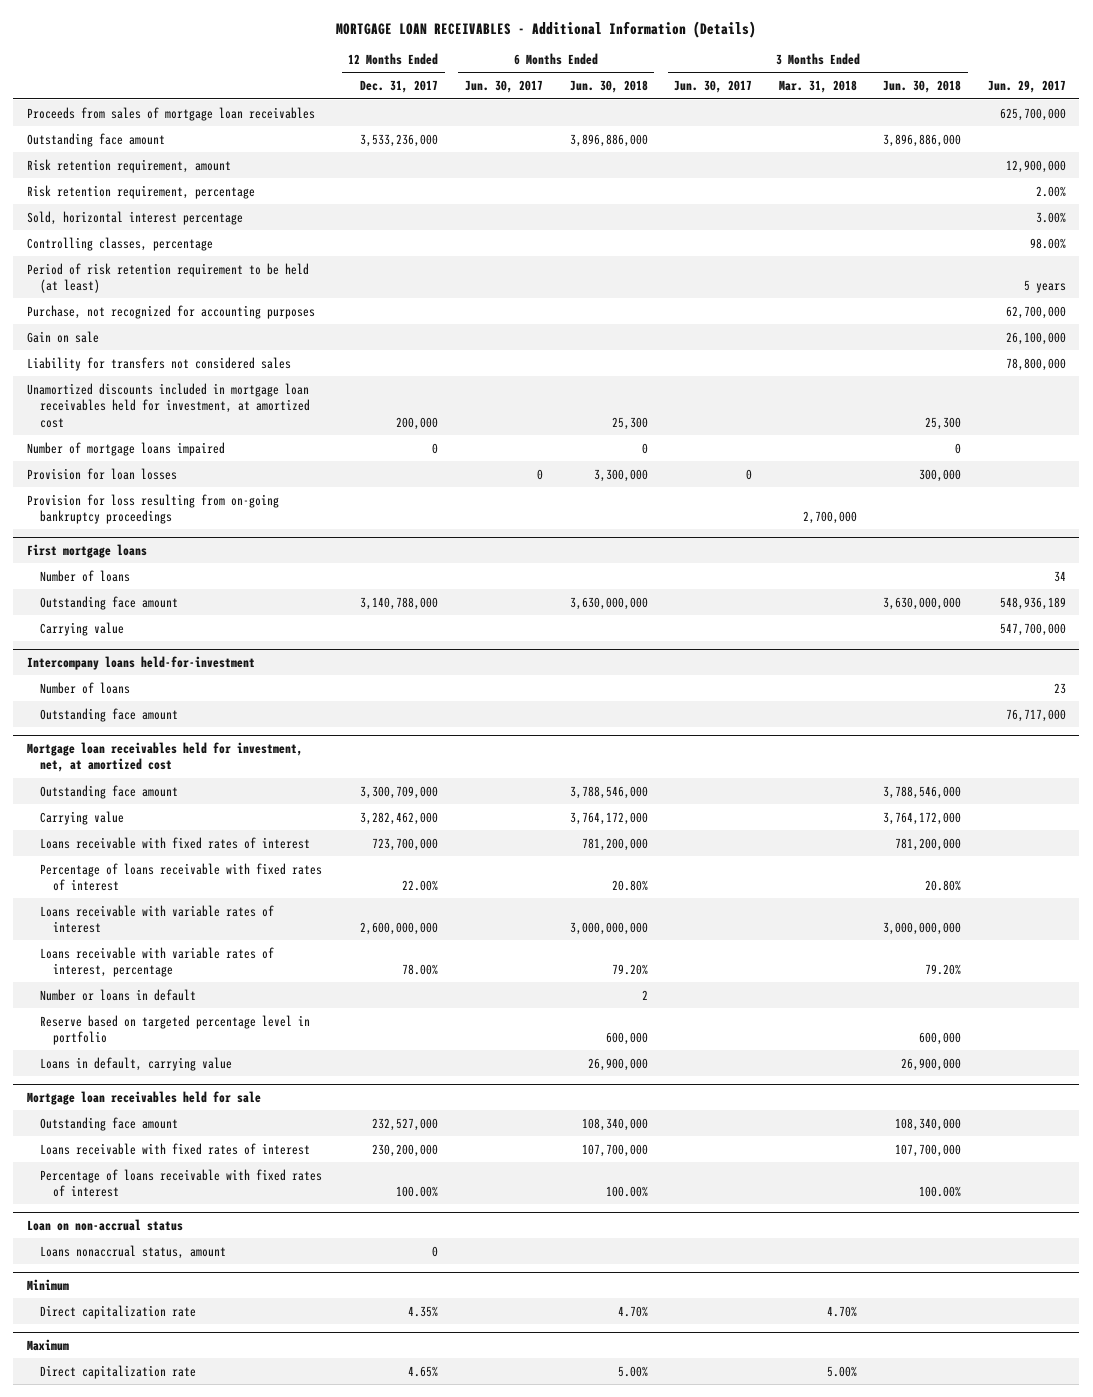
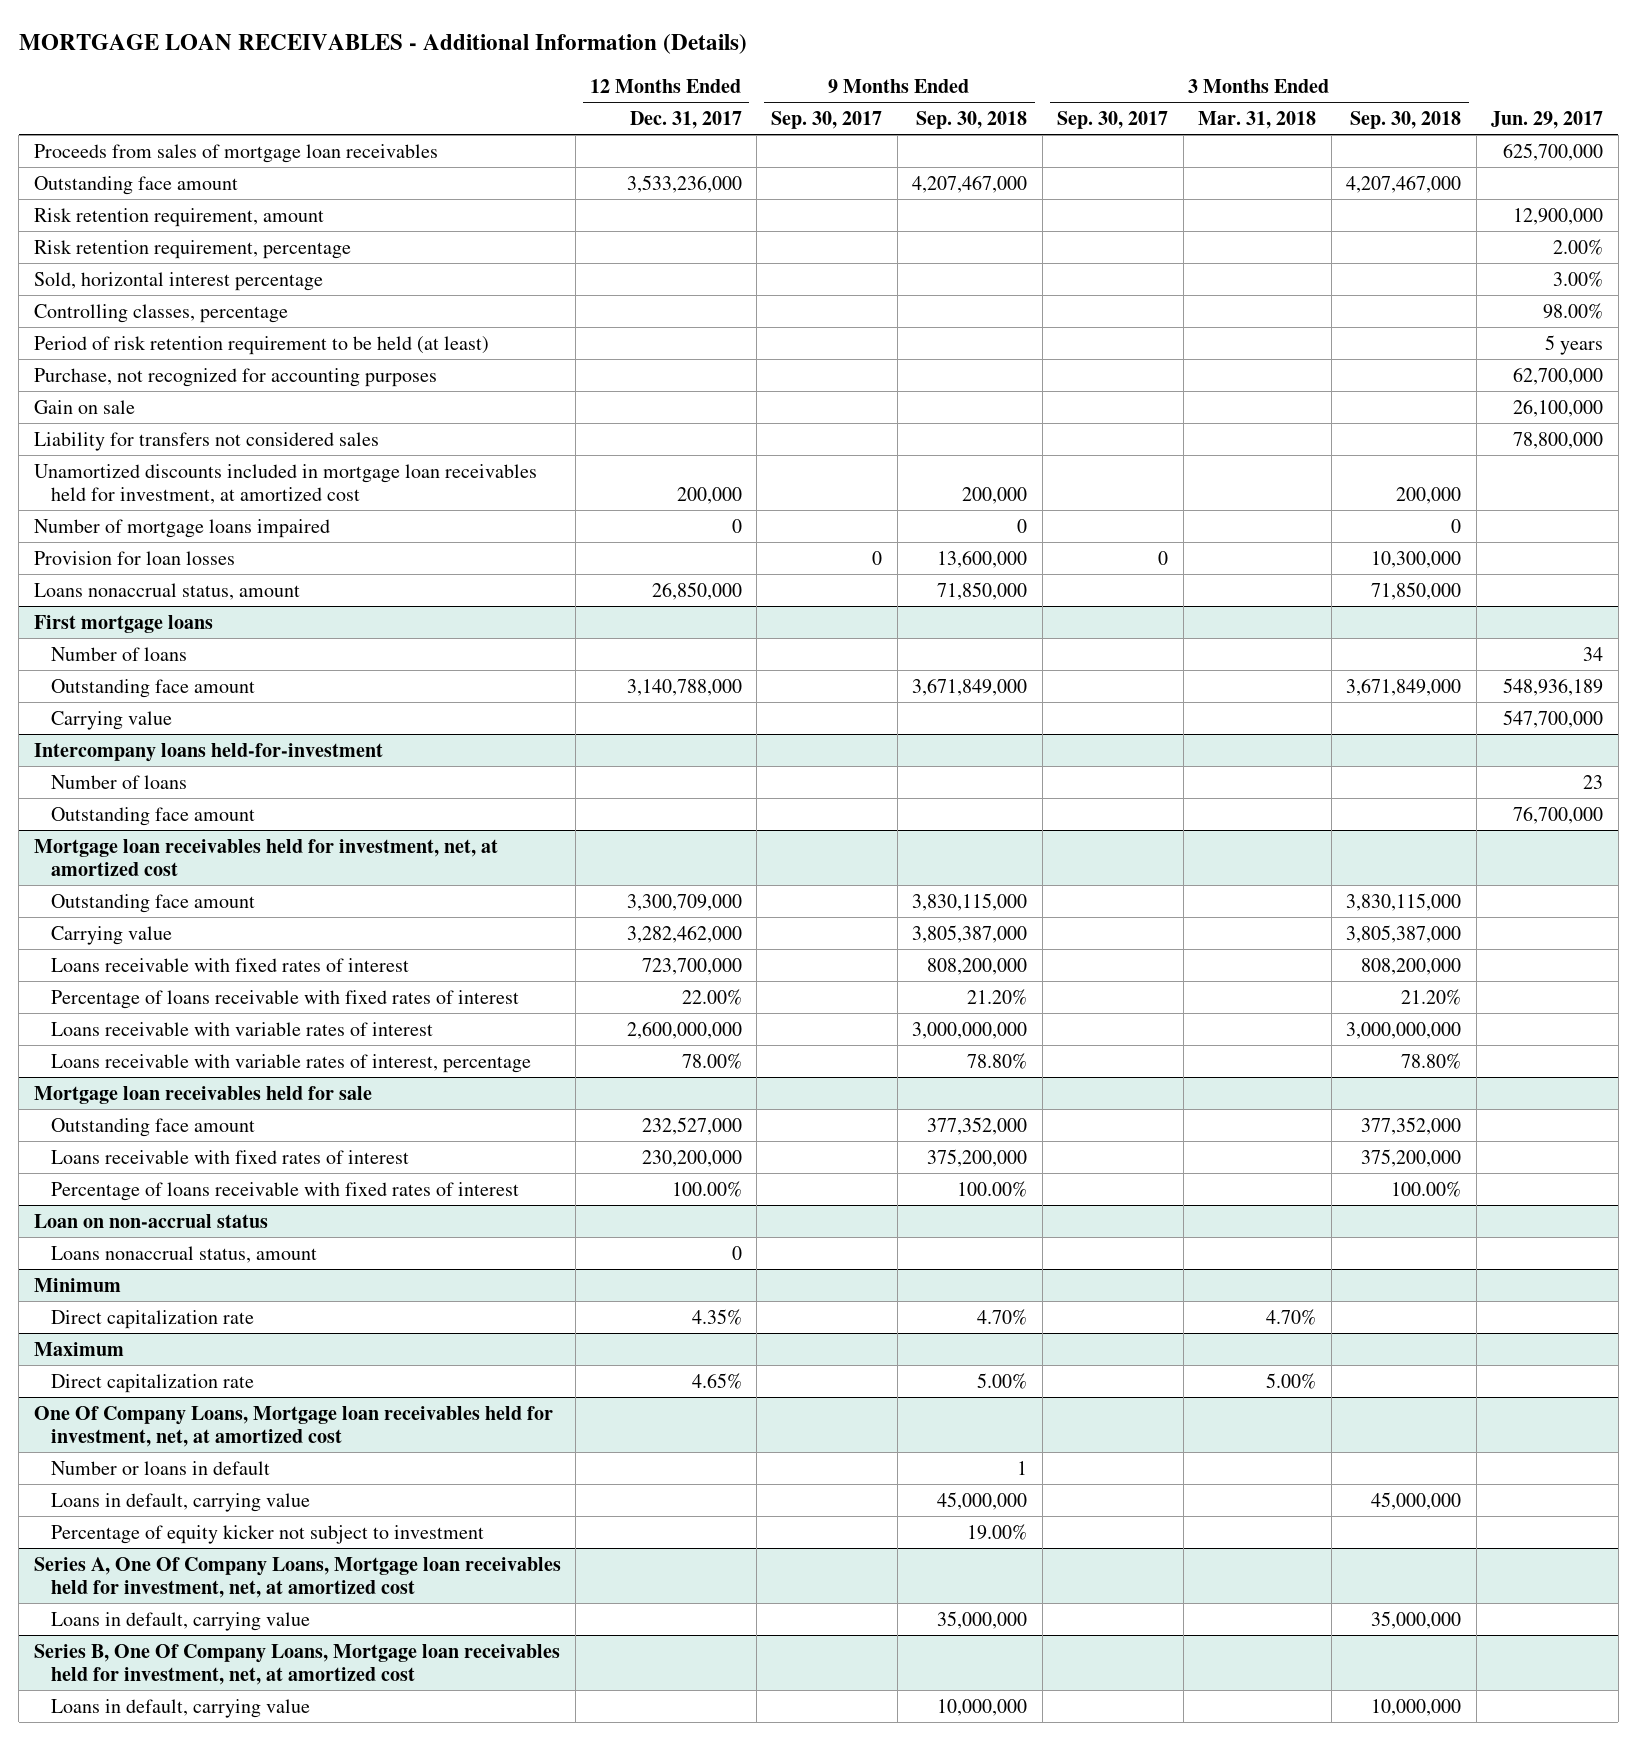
- | 12 Months Ended Dec. 31, 2017 | 6 Months Ended Jun. 30, 2017 | 6 Months Ended Jun. 30, 2018 | 3 Months Ended Jun. 30, 2017 | 3 Months Ended Mar. 31, 2018 | 3 Months Ended Jun. 30, 2018 | Jun. 29, 2017
+ | 12 Months Ended Dec. 31, 2017 | 9 Months Ended Sep. 30, 2017 | 9 Months Ended Sep. 30, 2018 | 3 Months Ended Sep. 30, 2017 | 3 Months Ended Mar. 31, 2018 | 3 Months Ended Sep. 30, 2018 | Jun. 29, 2017
- Provision for loss resulting from on-going bankruptcy proceedings | | | | | 2,700,000 | |
+ Loans nonaccrual status, amount | 26,850,000 | | 71,850,000 | | | 71,850,000 |
@ Intercompany loans held-for-investment
- Outstanding face amount | | | | | | | 76,717,000
+ Outstanding face amount | | | | | | | 76,700,000
@ Mortgage loan receivables held for investment, net, at amortized cost
- Number or loans in default | | | 2 | | | |
- Reserve based on targeted percentage level in portfolio | | | 600,000 | | | 600,000 |
- Loans in default, carrying value | | | 26,900,000 | | | 26,900,000 |
+ One Of Company Loans, Mortgage loan receivables held for investment, net, at amortized cost
+ Number or loans in default | | | 1 | | | |
+ Loans in default, carrying value | | | 45,000,000 | | | 45,000,000 |
+ Percentage of equity kicker not subject to investment | | | 19.00% | | | |
+ Series A, One Of Company Loans, Mortgage loan receivables held for investment, net, at amortized cost
+ Loans in default, carrying value | | | 35,000,000 | | | 35,000,000 |
+ Series B, One Of Company Loans, Mortgage loan receivables held for investment, net, at amortized cost
+ Loans in default, carrying value | | | 10,000,000 | | | 10,000,000 |

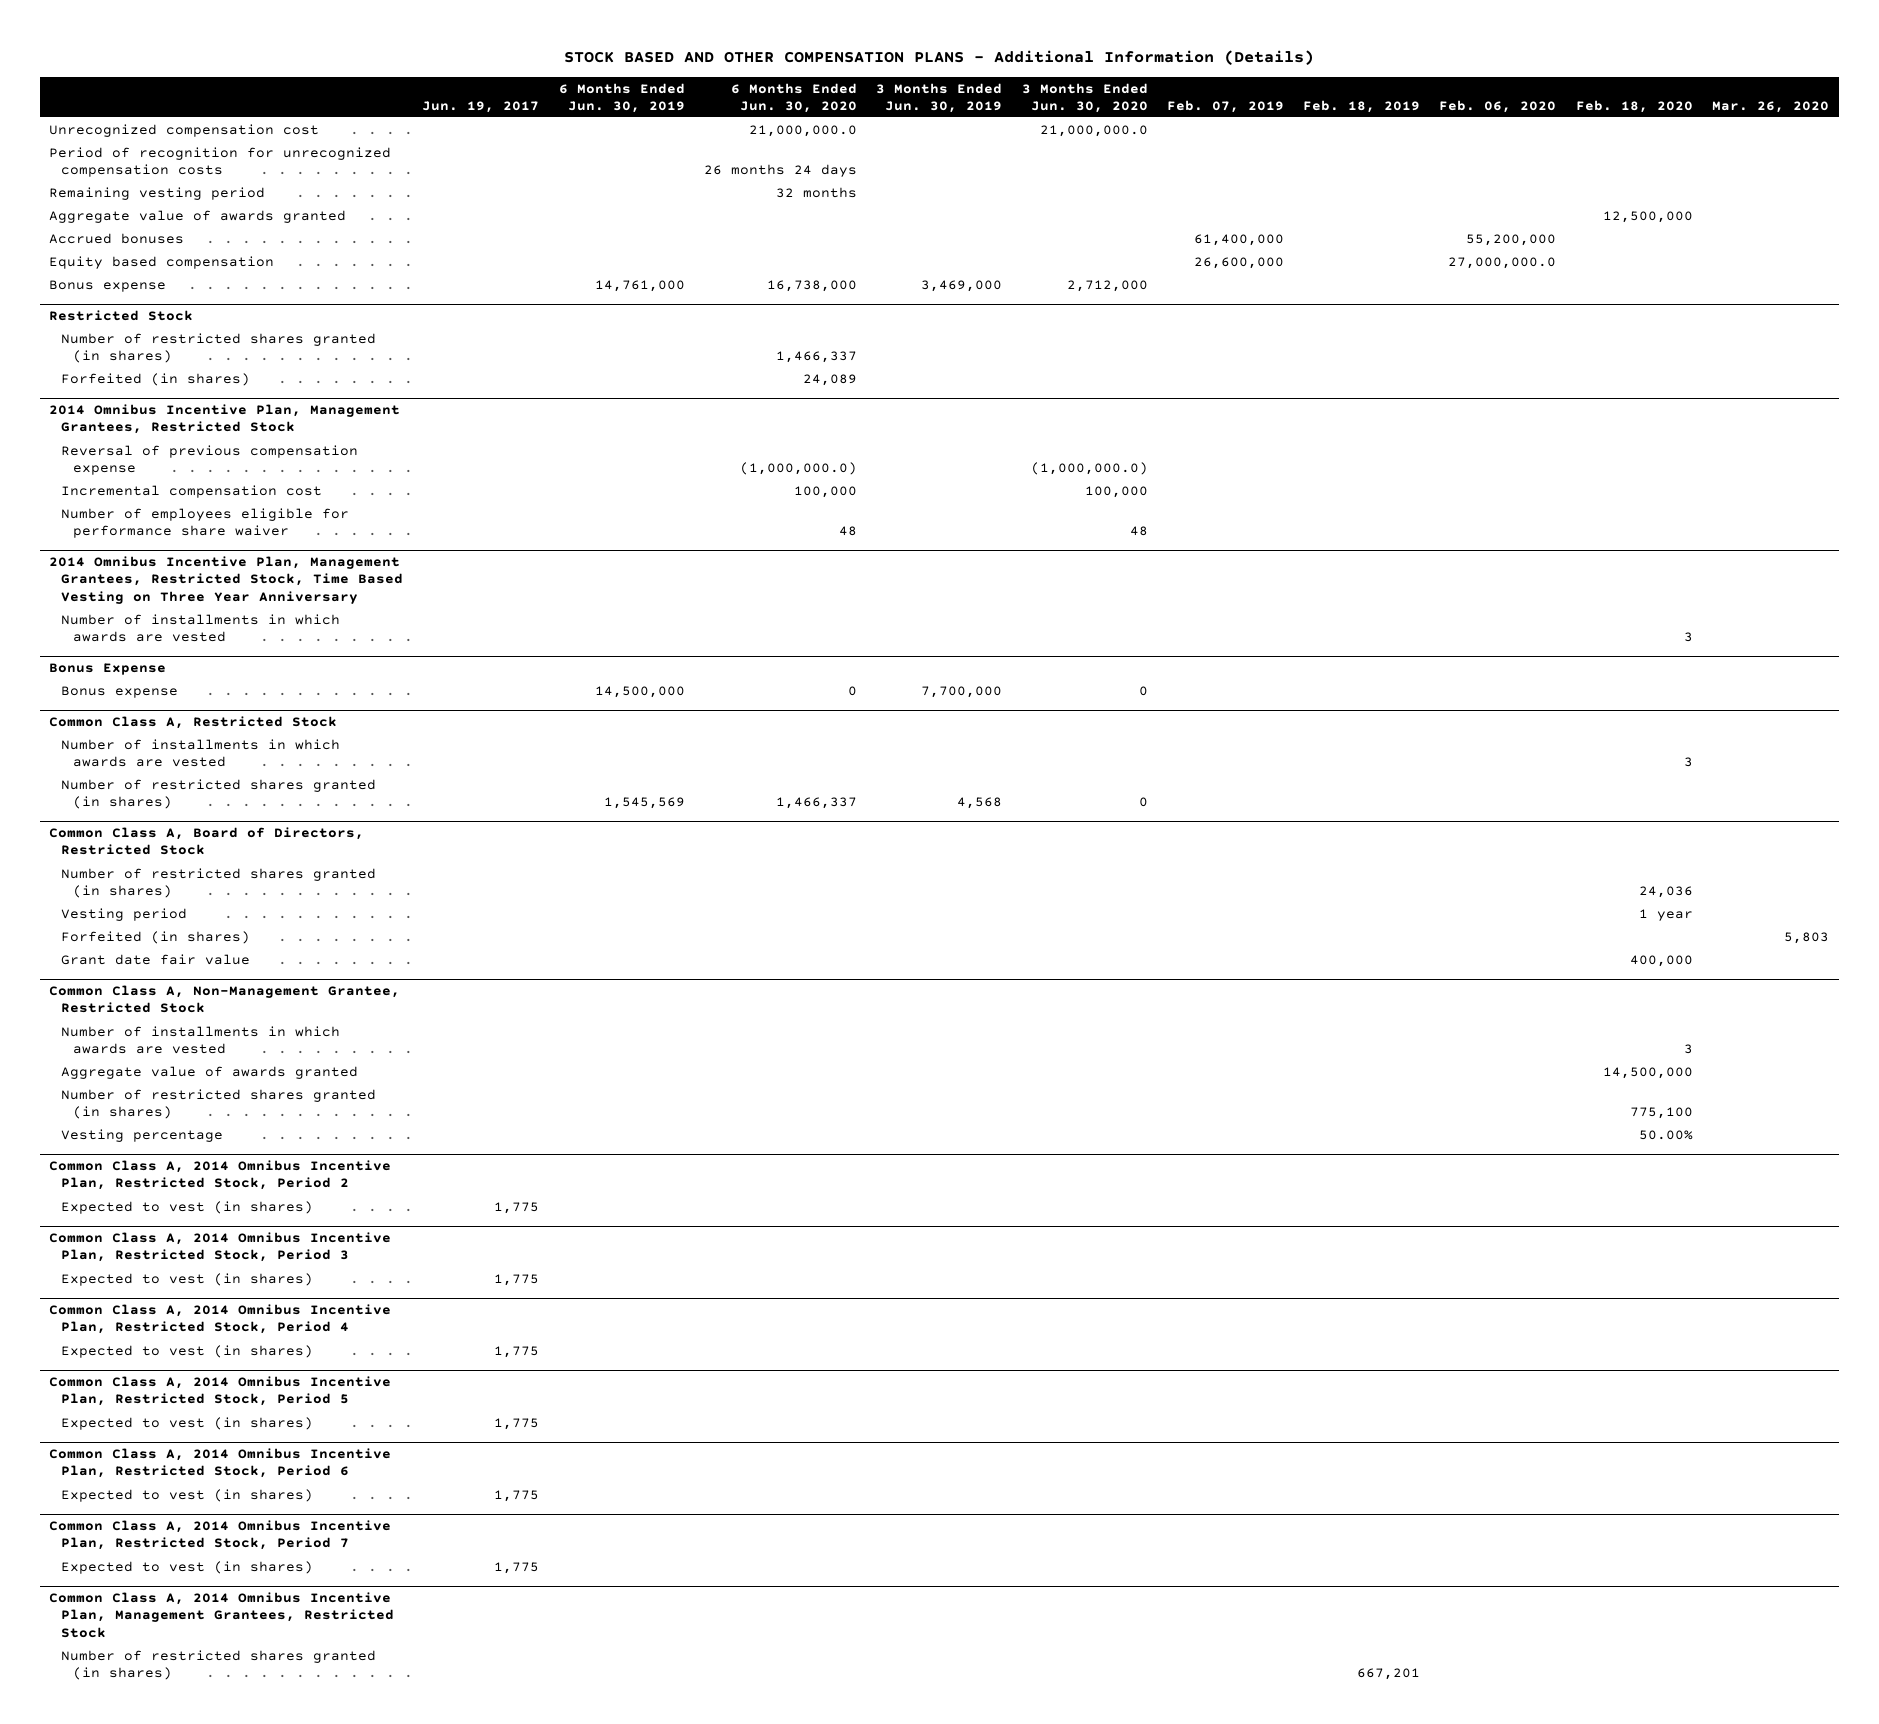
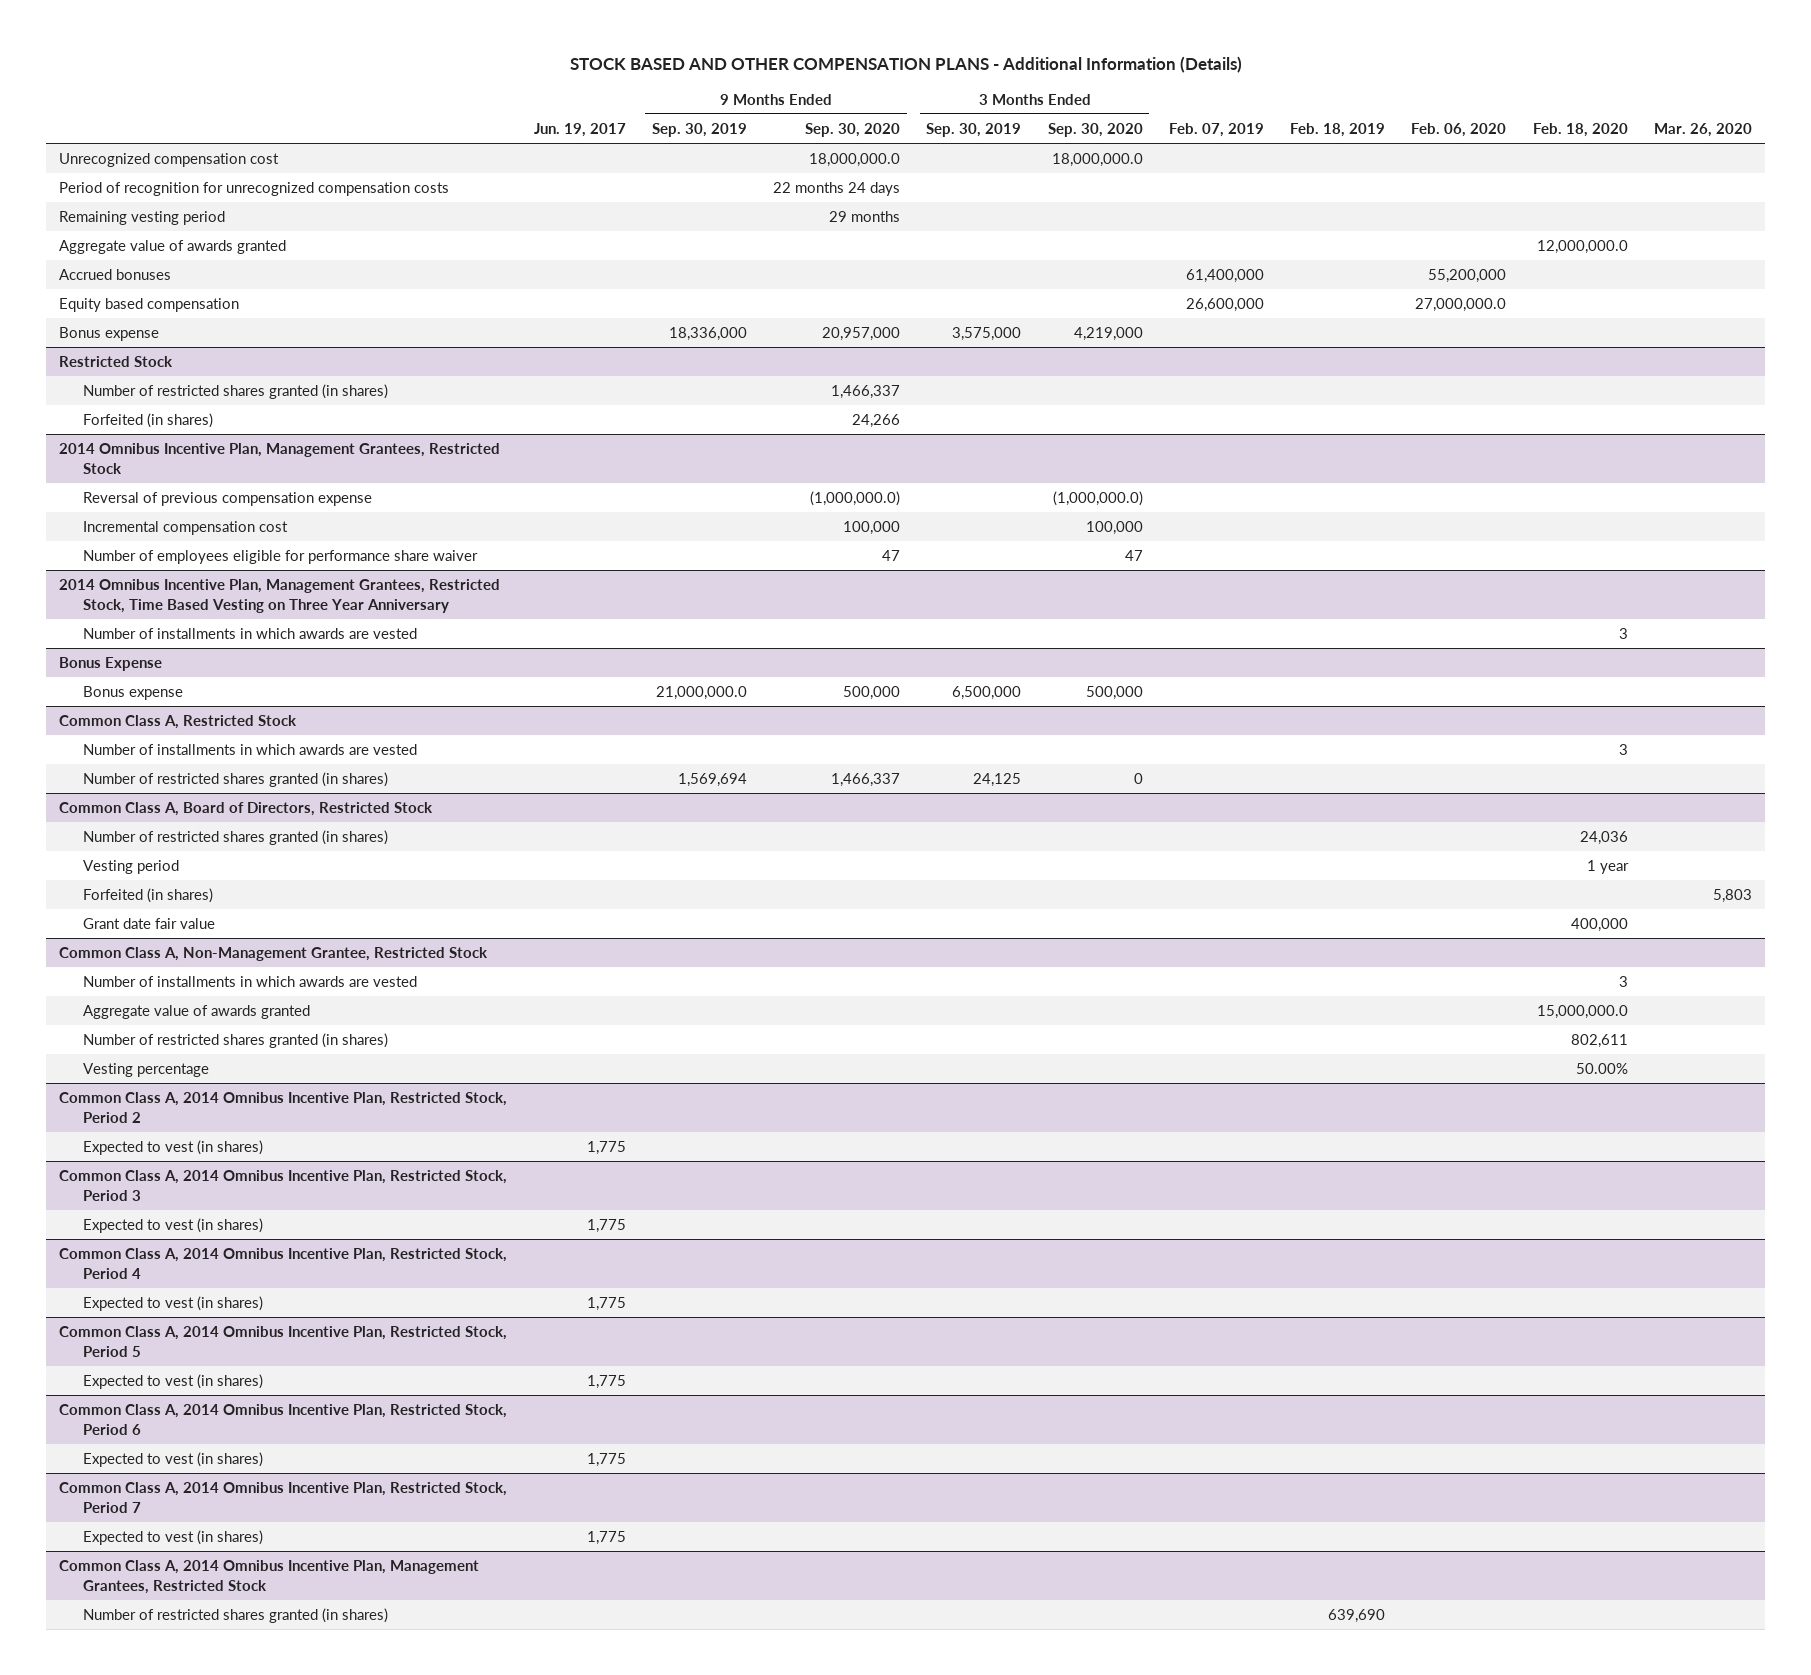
- | Jun. 19, 2017 | 6 Months Ended Jun. 30, 2019 | 6 Months Ended Jun. 30, 2020 | 3 Months Ended Jun. 30, 2019 | 3 Months Ended Jun. 30, 2020 | Feb. 07, 2019 | Feb. 18, 2019 | Feb. 06, 2020 | Feb. 18, 2020 | Mar. 26, 2020
+ | Jun. 19, 2017 | 9 Months Ended Sep. 30, 2019 | 9 Months Ended Sep. 30, 2020 | 3 Months Ended Sep. 30, 2019 | 3 Months Ended Sep. 30, 2020 | Feb. 07, 2019 | Feb. 18, 2019 | Feb. 06, 2020 | Feb. 18, 2020 | Mar. 26, 2020
- Aggregate value of awards granted | | | | | | | | | 12,500,000 |
+ Aggregate value of awards granted | | | | | | | | | 12,000,000.0 |
@ Common Class A, Non-Management Grantee, Restricted Stock
- Aggregate value of awards granted | | | | | | | | | 14,500,000 |
- Number of restricted shares granted (in shares) | | | | | | | | | 775,100 |
+ Aggregate value of awards granted | | | | | | | | | 15,000,000.0 |
+ Number of restricted shares granted (in shares) | | | | | | | | | 802,611 |
@ Common Class A, 2014 Omnibus Incentive Plan, Management Grantees, Restricted Stock
- Number of restricted shares granted (in shares) | | | | | | | 667,201 | | |
+ Number of restricted shares granted (in shares) | | | | | | | 639,690 | | |

